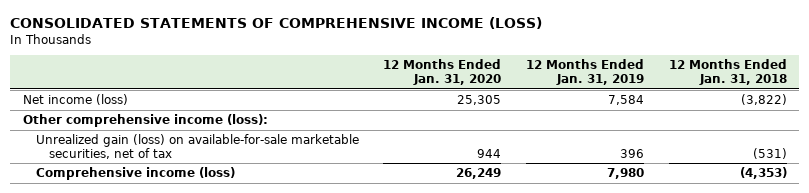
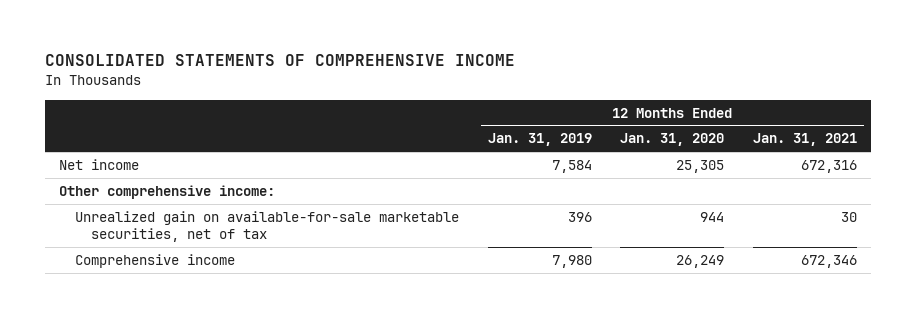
- CONSOLIDATED STATEMENTS OF COMPREHENSIVE INCOME (LOSS)
+ CONSOLIDATED STATEMENTS OF COMPREHENSIVE INCOME
- | 12 Months Ended Jan. 31, 2020 | 12 Months Ended Jan. 31, 2019 | 12 Months Ended Jan. 31, 2018
+ | 12 Months Ended Jan. 31, 2019 | 12 Months Ended Jan. 31, 2020 | 12 Months Ended Jan. 31, 2021
- Net income (loss) | 25,305 | 7,584 | (3,822)
- Other comprehensive income (loss):
- Unrealized gain (loss) on available-for-sale marketable securities, net of tax | 944 | 396 | (531)
- Comprehensive income (loss) | 26,249 | 7,980 | (4,353)
+ Net income | 7,584 | 25,305 | 672,316
+ Other comprehensive income:
+ Unrealized gain on available-for-sale marketable securities, net of tax | 396 | 944 | 30
+ Comprehensive income | 7,980 | 26,249 | 672,346

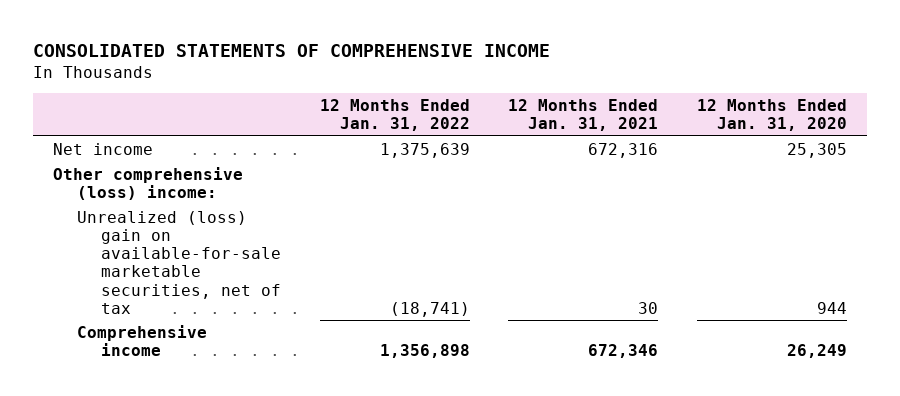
- | 12 Months Ended Jan. 31, 2019 | 12 Months Ended Jan. 31, 2020 | 12 Months Ended Jan. 31, 2021
+ | 12 Months Ended Jan. 31, 2022 | 12 Months Ended Jan. 31, 2021 | 12 Months Ended Jan. 31, 2020
- Other comprehensive income:
- Unrealized gain on available-for-sale marketable securities, net of tax | 396 | 944 | 30
+ Other comprehensive (loss) income:
+ Unrealized (loss) gain on available-for-sale marketable securities, net of tax | (18,741) | 30 | 944

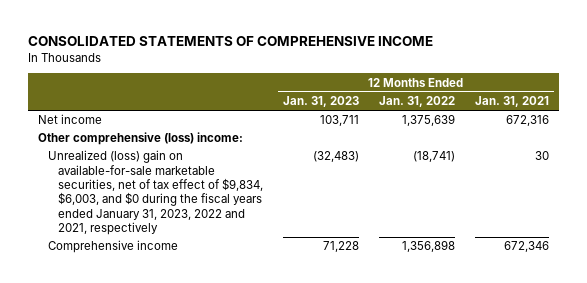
- | 12 Months Ended Jan. 31, 2022 | 12 Months Ended Jan. 31, 2021 | 12 Months Ended Jan. 31, 2020
+ | 12 Months Ended Jan. 31, 2023 | 12 Months Ended Jan. 31, 2022 | 12 Months Ended Jan. 31, 2021
- Unrealized (loss) gain on available-for-sale marketable securities, net of tax | (18,741) | 30 | 944
+ Unrealized (loss) gain on available-for-sale marketable securities, net of tax effect of $9,834, $6,003, and $0 during the fiscal years ended January 31, 2023, 2022 and 2021, respectively | (32,483) | (18,741) | 30

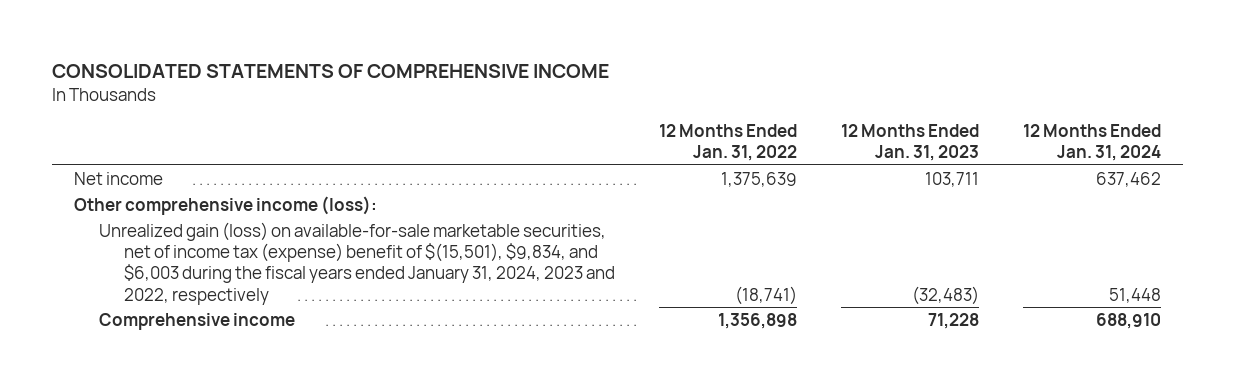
- | 12 Months Ended Jan. 31, 2023 | 12 Months Ended Jan. 31, 2022 | 12 Months Ended Jan. 31, 2021
+ | 12 Months Ended Jan. 31, 2022 | 12 Months Ended Jan. 31, 2023 | 12 Months Ended Jan. 31, 2024
- Other comprehensive (loss) income:
- Unrealized (loss) gain on available-for-sale marketable securities, net of tax effect of $9,834, $6,003, and $0 during the fiscal years ended January 31, 2023, 2022 and 2021, respectively | (32,483) | (18,741) | 30
+ Other comprehensive income (loss):
+ Unrealized gain (loss) on available-for-sale marketable securities, net of income tax (expense) benefit of $(15,501), $9,834, and $6,003 during the fiscal years ended January 31, 2024, 2023 and 2022, respectively | (18,741) | (32,483) | 51,448

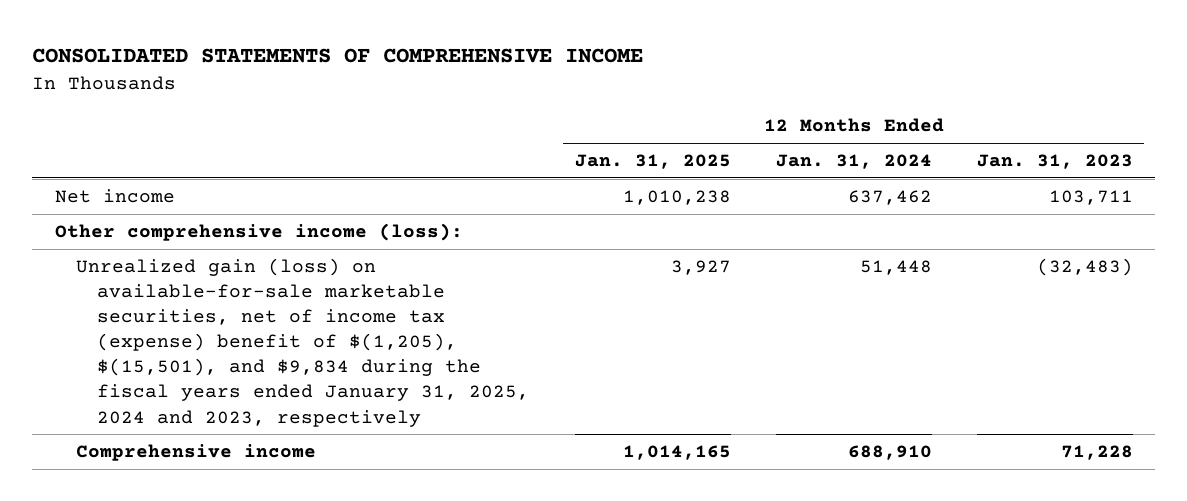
- | 12 Months Ended Jan. 31, 2022 | 12 Months Ended Jan. 31, 2023 | 12 Months Ended Jan. 31, 2024
+ | 12 Months Ended Jan. 31, 2025 | 12 Months Ended Jan. 31, 2024 | 12 Months Ended Jan. 31, 2023
- Unrealized gain (loss) on available-for-sale marketable securities, net of income tax (expense) benefit of $(15,501), $9,834, and $6,003 during the fiscal years ended January 31, 2024, 2023 and 2022, respectively | (18,741) | (32,483) | 51,448
+ Unrealized gain (loss) on available-for-sale marketable securities, net of income tax (expense) benefit of $(1,205), $(15,501), and $9,834 during the fiscal years ended January 31, 2025, 2024 and 2023, respectively | 3,927 | 51,448 | (32,483)

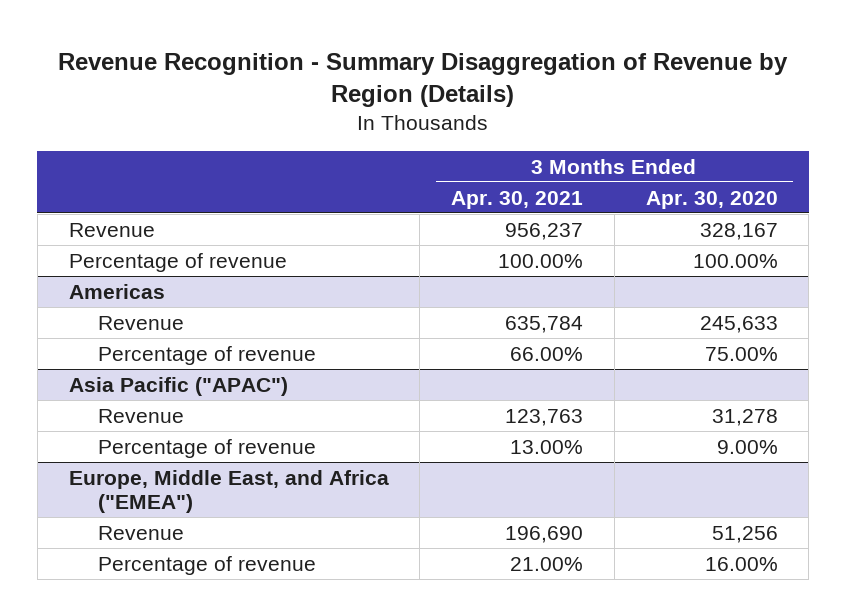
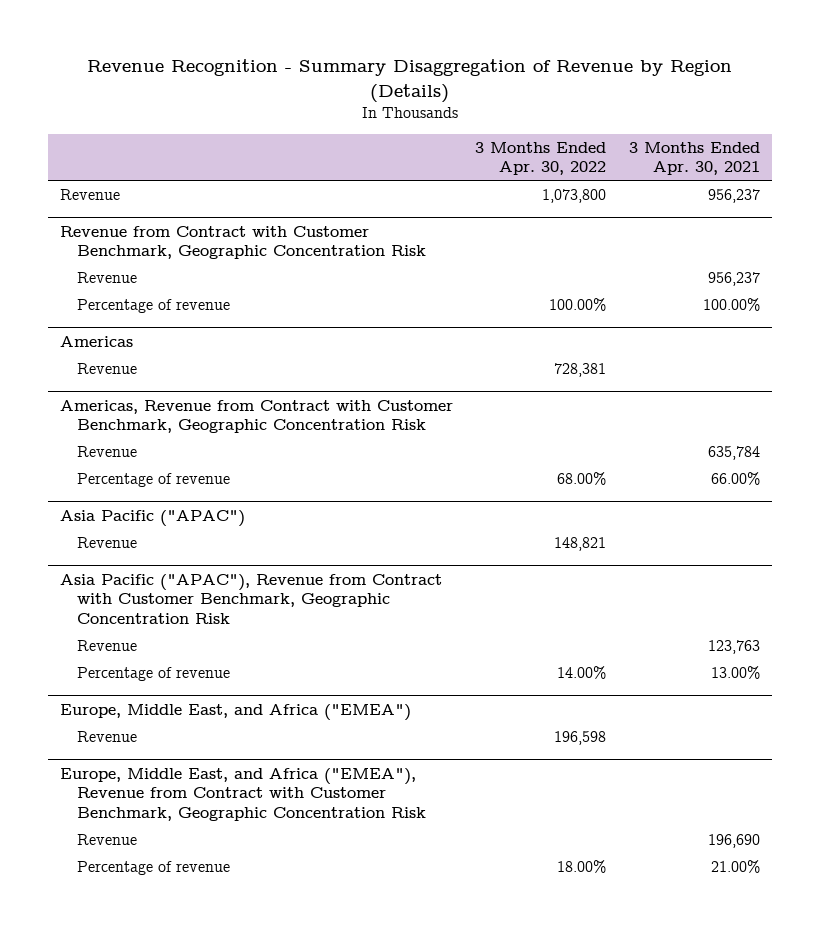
- | 3 Months Ended Apr. 30, 2021 | 3 Months Ended Apr. 30, 2020
+ | 3 Months Ended Apr. 30, 2022 | 3 Months Ended Apr. 30, 2021
+ Revenue from Contract with Customer Benchmark, Geographic Concentration Risk
+ Revenue | | 956,237
@ Americas
+ Revenue | 728,381 |
+ Americas, Revenue from Contract with Customer Benchmark, Geographic Concentration Risk
@ Asia Pacific ("APAC")
+ Revenue | 148,821 |
+ Asia Pacific ("APAC"), Revenue from Contract with Customer Benchmark, Geographic Concentration Risk
@ Europe, Middle East, and Africa ("EMEA")
+ Revenue | 196,598 |
+ Europe, Middle East, and Africa ("EMEA"), Revenue from Contract with Customer Benchmark, Geographic Concentration Risk

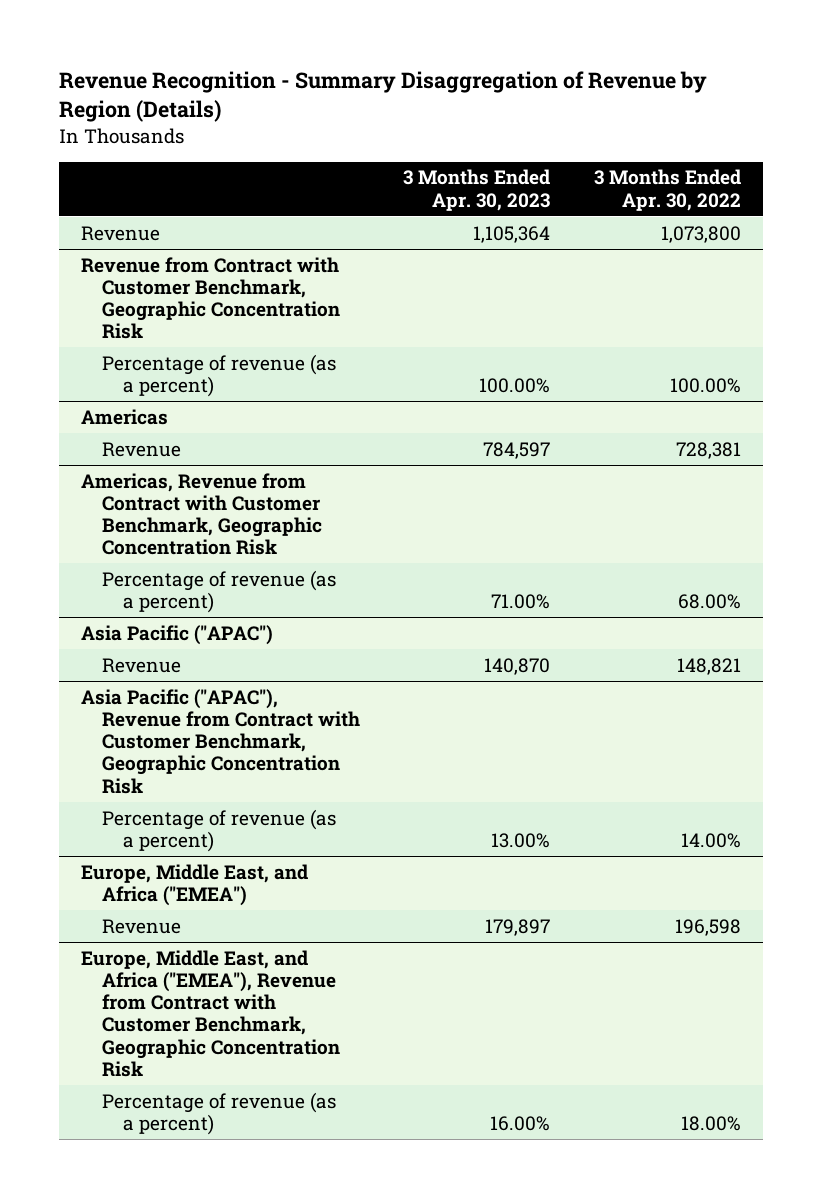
- | 3 Months Ended Apr. 30, 2022 | 3 Months Ended Apr. 30, 2021
+ | 3 Months Ended Apr. 30, 2023 | 3 Months Ended Apr. 30, 2022
@ Revenue from Contract with Customer Benchmark, Geographic Concentration Risk
- Revenue | | 956,237
- Percentage of revenue | 100.00% | 100.00%
+ Percentage of revenue (as a percent) | 100.00% | 100.00%
@ Americas, Revenue from Contract with Customer Benchmark, Geographic Concentration Risk
- Revenue | | 635,784
- Percentage of revenue | 68.00% | 66.00%
+ Percentage of revenue (as a percent) | 71.00% | 68.00%
@ Asia Pacific ("APAC"), Revenue from Contract with Customer Benchmark, Geographic Concentration Risk
- Revenue | | 123,763
- Percentage of revenue | 14.00% | 13.00%
+ Percentage of revenue (as a percent) | 13.00% | 14.00%
@ Europe, Middle East, and Africa ("EMEA"), Revenue from Contract with Customer Benchmark, Geographic Concentration Risk
- Revenue | | 196,690
- Percentage of revenue | 18.00% | 21.00%
+ Percentage of revenue (as a percent) | 16.00% | 18.00%

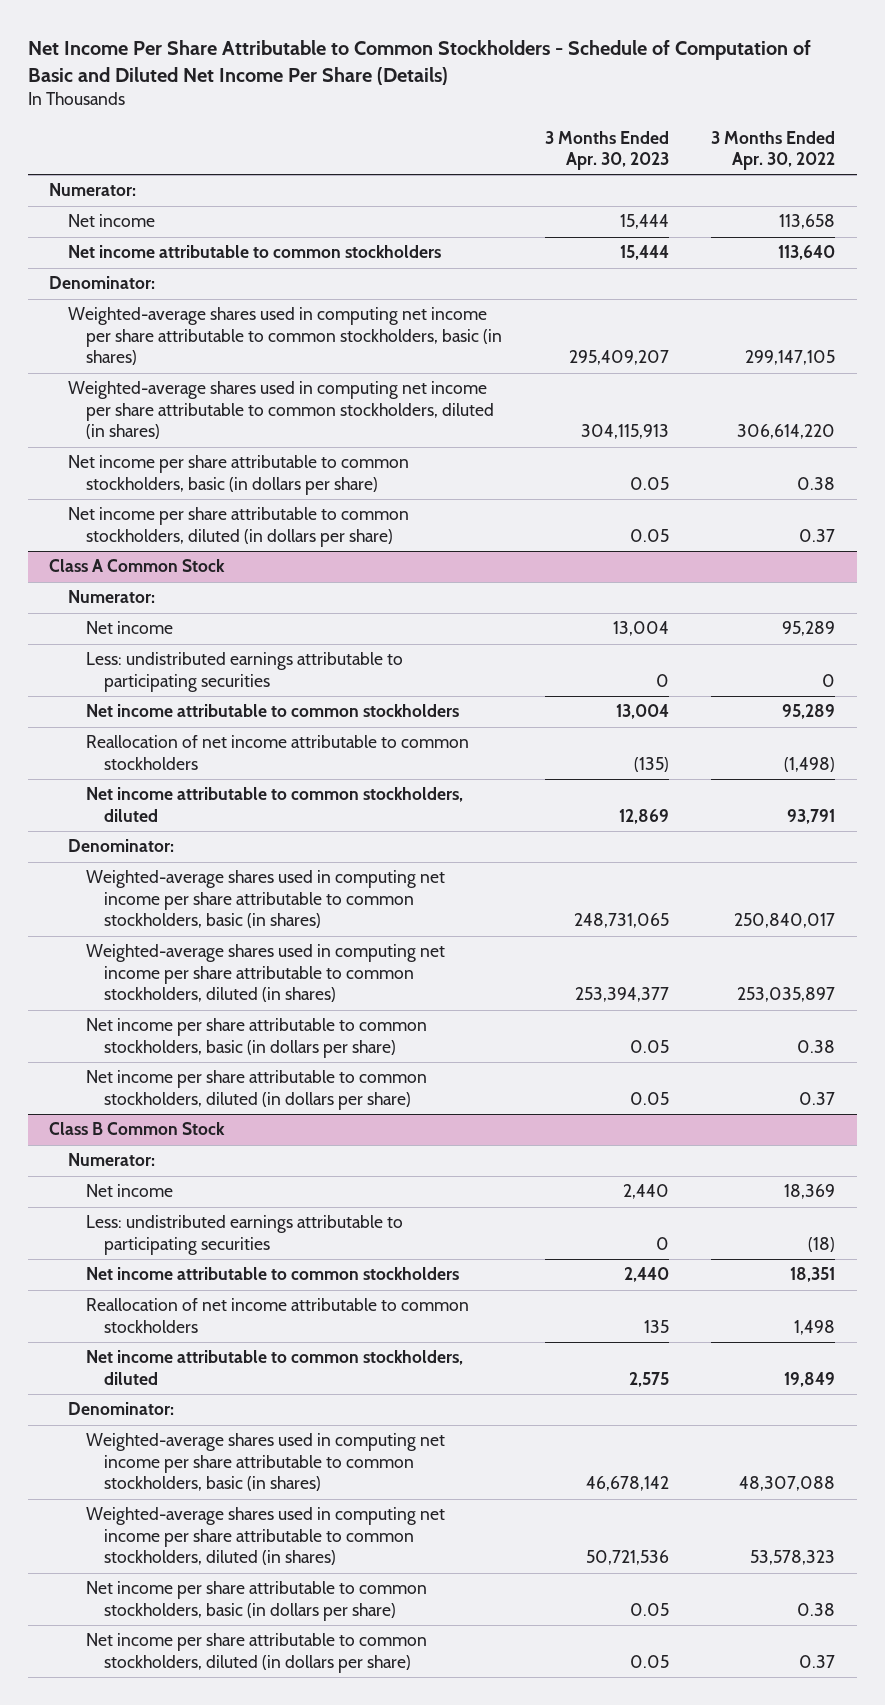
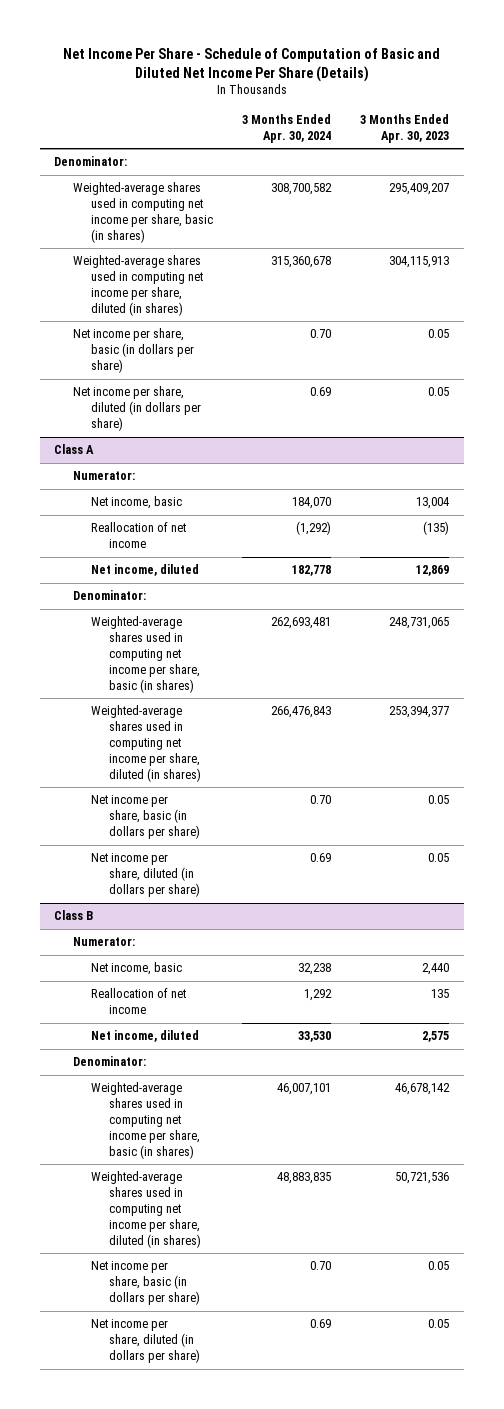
- Net Income Per Share Attributable to Common Stockholders - Schedule of Computation of Basic and Diluted Net Income Per Share (Details)
+ Net Income Per Share - Schedule of Computation of Basic and Diluted Net Income Per Share (Details)
- | 3 Months Ended Apr. 30, 2023 | 3 Months Ended Apr. 30, 2022
+ | 3 Months Ended Apr. 30, 2024 | 3 Months Ended Apr. 30, 2023
- Numerator:
- Net income | 15,444 | 113,658
- Net income attributable to common stockholders | 15,444 | 113,640
- Weighted-average shares used in computing net income per share attributable to common stockholders, basic (in shares) | 295,409,207 | 299,147,105
- Weighted-average shares used in computing net income per share attributable to common stockholders, diluted (in shares) | 304,115,913 | 306,614,220
- Net income per share attributable to common stockholders, basic (in dollars per share) | 0.05 | 0.38
- Net income per share attributable to common stockholders, diluted (in dollars per share) | 0.05 | 0.37
- Class A Common Stock
+ Weighted-average shares used in computing net income per share, basic (in shares) | 308,700,582 | 295,409,207
+ Weighted-average shares used in computing net income per share, diluted (in shares) | 315,360,678 | 304,115,913
+ Net income per share, basic (in dollars per share) | 0.70 | 0.05
+ Net income per share, diluted (in dollars per share) | 0.69 | 0.05
+ Class A
- Net income | 13,004 | 95,289
- Less: undistributed earnings attributable to participating securities | 0 | 0
- Net income attributable to common stockholders | 13,004 | 95,289
- Reallocation of net income attributable to common stockholders | (135) | (1,498)
- Net income attributable to common stockholders, diluted | 12,869 | 93,791
+ Net income, basic | 184,070 | 13,004
+ Reallocation of net income | (1,292) | (135)
+ Net income, diluted | 182,778 | 12,869
- Weighted-average shares used in computing net income per share attributable to common stockholders, basic (in shares) | 248,731,065 | 250,840,017
- Weighted-average shares used in computing net income per share attributable to common stockholders, diluted (in shares) | 253,394,377 | 253,035,897
- Net income per share attributable to common stockholders, basic (in dollars per share) | 0.05 | 0.38
- Net income per share attributable to common stockholders, diluted (in dollars per share) | 0.05 | 0.37
- Class B Common Stock
+ Weighted-average shares used in computing net income per share, basic (in shares) | 262,693,481 | 248,731,065
+ Weighted-average shares used in computing net income per share, diluted (in shares) | 266,476,843 | 253,394,377
+ Net income per share, basic (in dollars per share) | 0.70 | 0.05
+ Net income per share, diluted (in dollars per share) | 0.69 | 0.05
+ Class B
- Net income | 2,440 | 18,369
- Less: undistributed earnings attributable to participating securities | 0 | (18)
- Net income attributable to common stockholders | 2,440 | 18,351
- Reallocation of net income attributable to common stockholders | 135 | 1,498
- Net income attributable to common stockholders, diluted | 2,575 | 19,849
+ Net income, basic | 32,238 | 2,440
+ Reallocation of net income | 1,292 | 135
+ Net income, diluted | 33,530 | 2,575
- Weighted-average shares used in computing net income per share attributable to common stockholders, basic (in shares) | 46,678,142 | 48,307,088
- Weighted-average shares used in computing net income per share attributable to common stockholders, diluted (in shares) | 50,721,536 | 53,578,323
- Net income per share attributable to common stockholders, basic (in dollars per share) | 0.05 | 0.38
- Net income per share attributable to common stockholders, diluted (in dollars per share) | 0.05 | 0.37
+ Weighted-average shares used in computing net income per share, basic (in shares) | 46,007,101 | 46,678,142
+ Weighted-average shares used in computing net income per share, diluted (in shares) | 48,883,835 | 50,721,536
+ Net income per share, basic (in dollars per share) | 0.70 | 0.05
+ Net income per share, diluted (in dollars per share) | 0.69 | 0.05

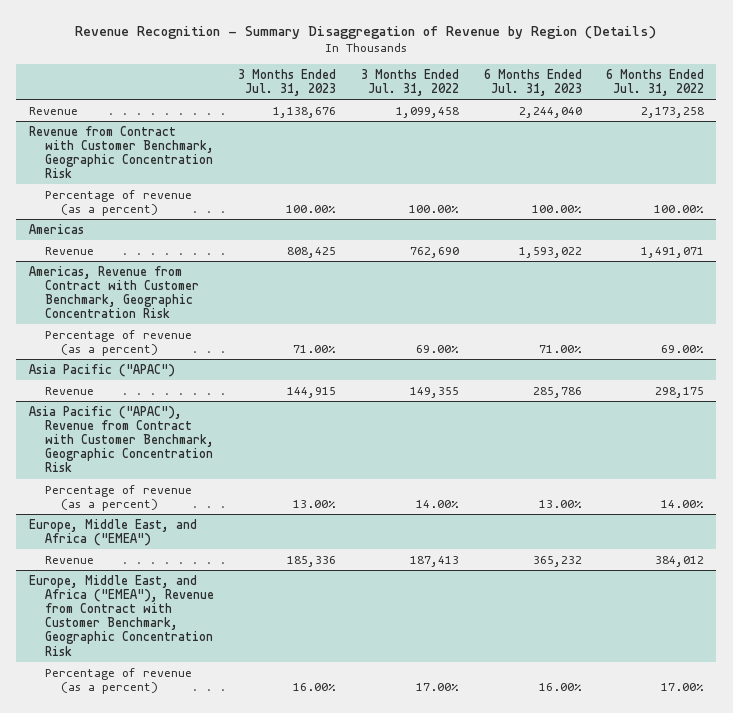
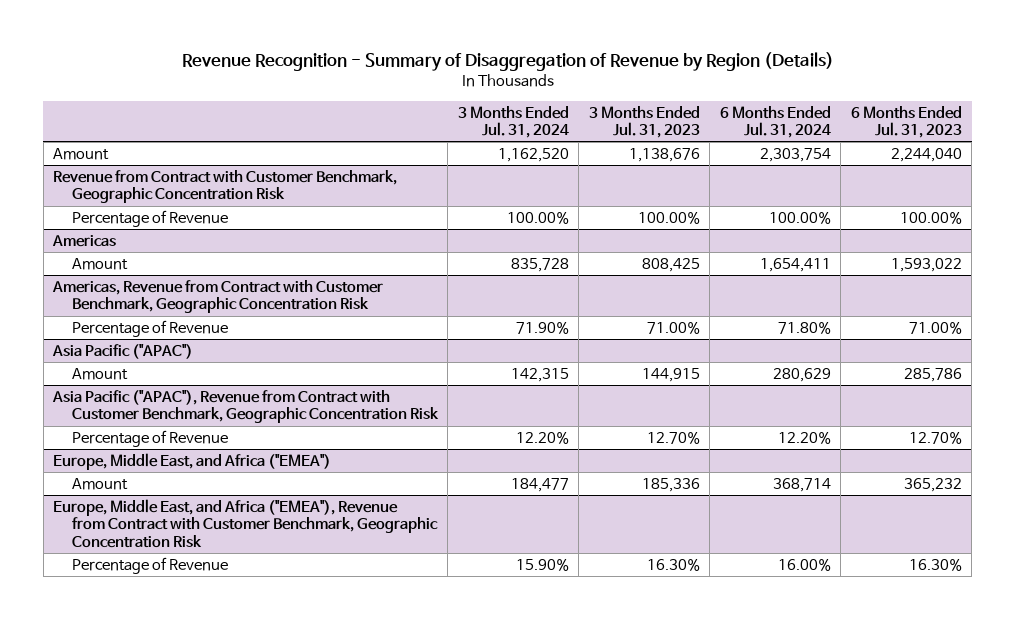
- Revenue Recognition - Summary Disaggregation of Revenue by Region (Details)
+ Revenue Recognition - Summary of Disaggregation of Revenue by Region (Details)
- | 3 Months Ended Jul. 31, 2023 | 3 Months Ended Jul. 31, 2022 | 6 Months Ended Jul. 31, 2023 | 6 Months Ended Jul. 31, 2022
+ | 3 Months Ended Jul. 31, 2024 | 3 Months Ended Jul. 31, 2023 | 6 Months Ended Jul. 31, 2024 | 6 Months Ended Jul. 31, 2023
- Revenue | 1,138,676 | 1,099,458 | 2,244,040 | 2,173,258
+ Amount | 1,162,520 | 1,138,676 | 2,303,754 | 2,244,040
@ Revenue from Contract with Customer Benchmark, Geographic Concentration Risk
- Percentage of revenue (as a percent) | 100.00% | 100.00% | 100.00% | 100.00%
+ Percentage of Revenue | 100.00% | 100.00% | 100.00% | 100.00%
@ Americas
- Revenue | 808,425 | 762,690 | 1,593,022 | 1,491,071
+ Amount | 835,728 | 808,425 | 1,654,411 | 1,593,022
@ Americas, Revenue from Contract with Customer Benchmark, Geographic Concentration Risk
- Percentage of revenue (as a percent) | 71.00% | 69.00% | 71.00% | 69.00%
+ Percentage of Revenue | 71.90% | 71.00% | 71.80% | 71.00%
@ Asia Pacific ("APAC")
- Revenue | 144,915 | 149,355 | 285,786 | 298,175
+ Amount | 142,315 | 144,915 | 280,629 | 285,786
@ Asia Pacific ("APAC"), Revenue from Contract with Customer Benchmark, Geographic Concentration Risk
- Percentage of revenue (as a percent) | 13.00% | 14.00% | 13.00% | 14.00%
+ Percentage of Revenue | 12.20% | 12.70% | 12.20% | 12.70%
@ Europe, Middle East, and Africa ("EMEA")
- Revenue | 185,336 | 187,413 | 365,232 | 384,012
+ Amount | 184,477 | 185,336 | 368,714 | 365,232
@ Europe, Middle East, and Africa ("EMEA"), Revenue from Contract with Customer Benchmark, Geographic Concentration Risk
- Percentage of revenue (as a percent) | 16.00% | 17.00% | 16.00% | 17.00%
+ Percentage of Revenue | 15.90% | 16.30% | 16.00% | 16.30%

